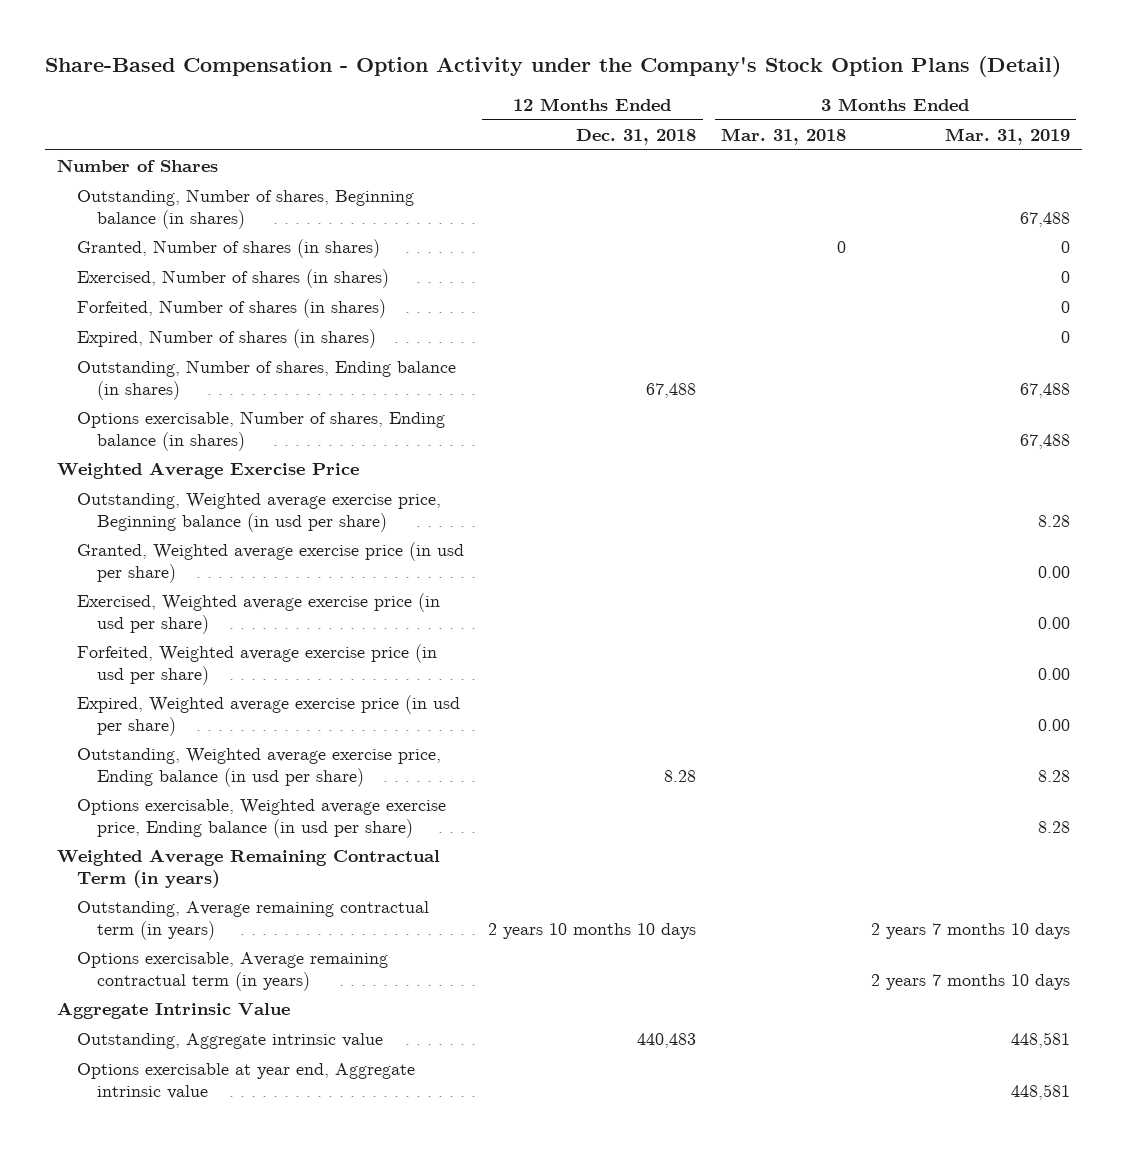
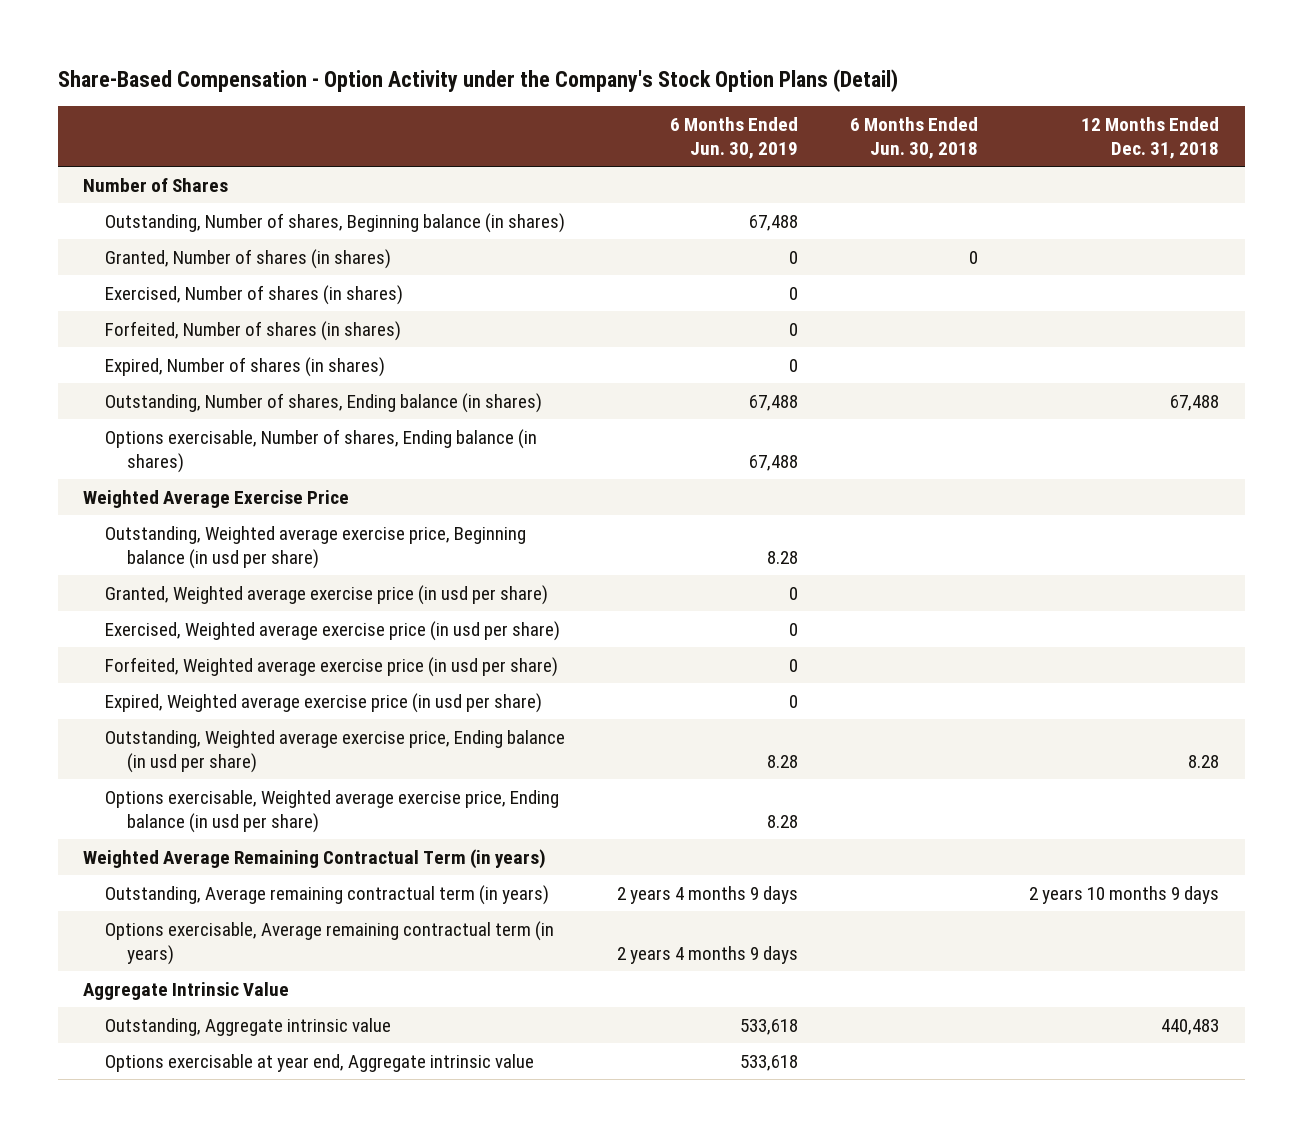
- | 12 Months Ended Dec. 31, 2018 | 3 Months Ended Mar. 31, 2018 | 3 Months Ended Mar. 31, 2019
+ | 6 Months Ended Jun. 30, 2019 | 6 Months Ended Jun. 30, 2018 | 12 Months Ended Dec. 31, 2018
- Outstanding, Average remaining contractual term (in years) | 2 years 10 months 10 days | | 2 years 7 months 10 days
+ Outstanding, Average remaining contractual term (in years) | 2 years 4 months 9 days | | 2 years 10 months 9 days

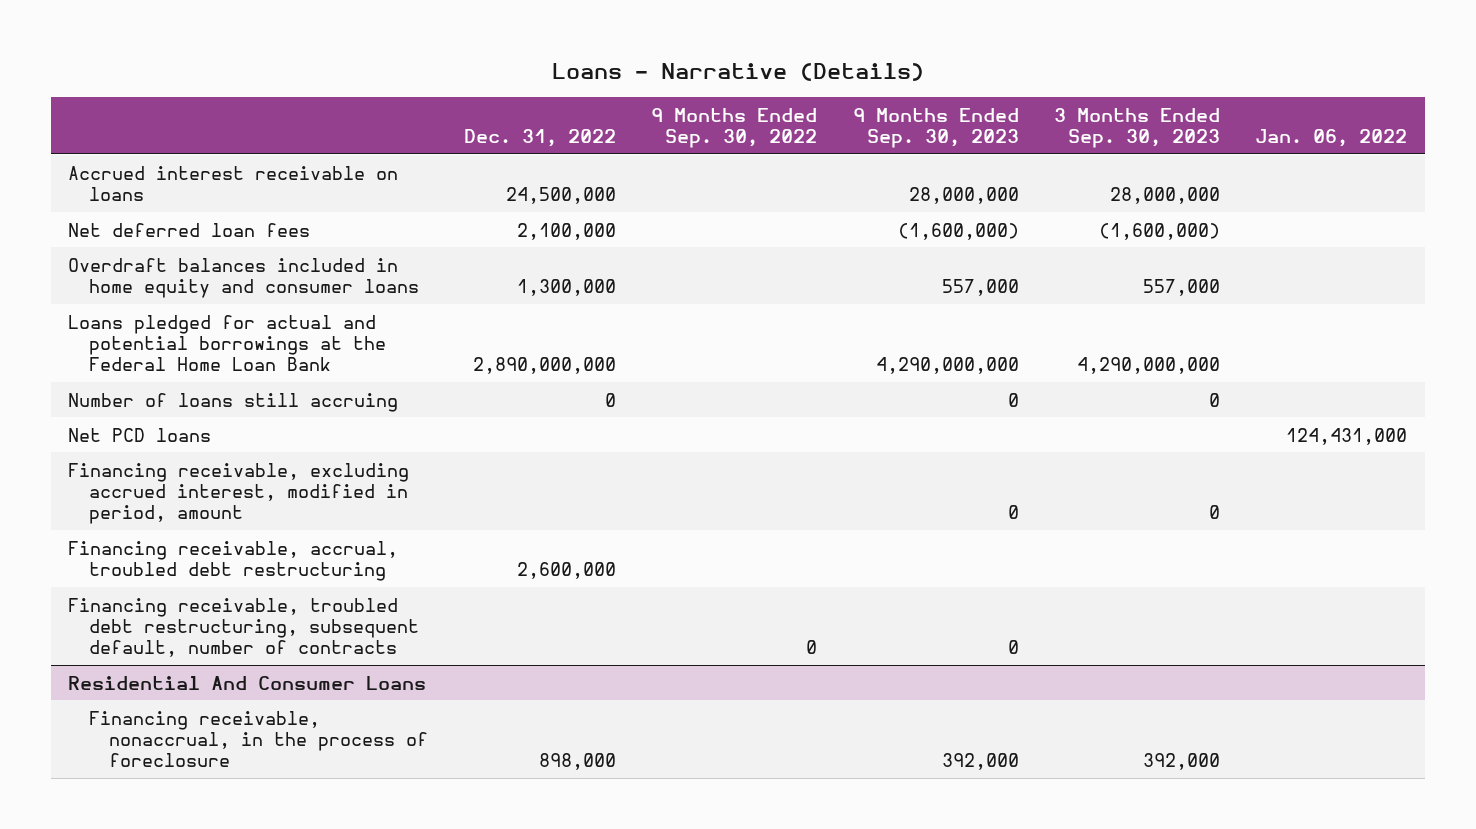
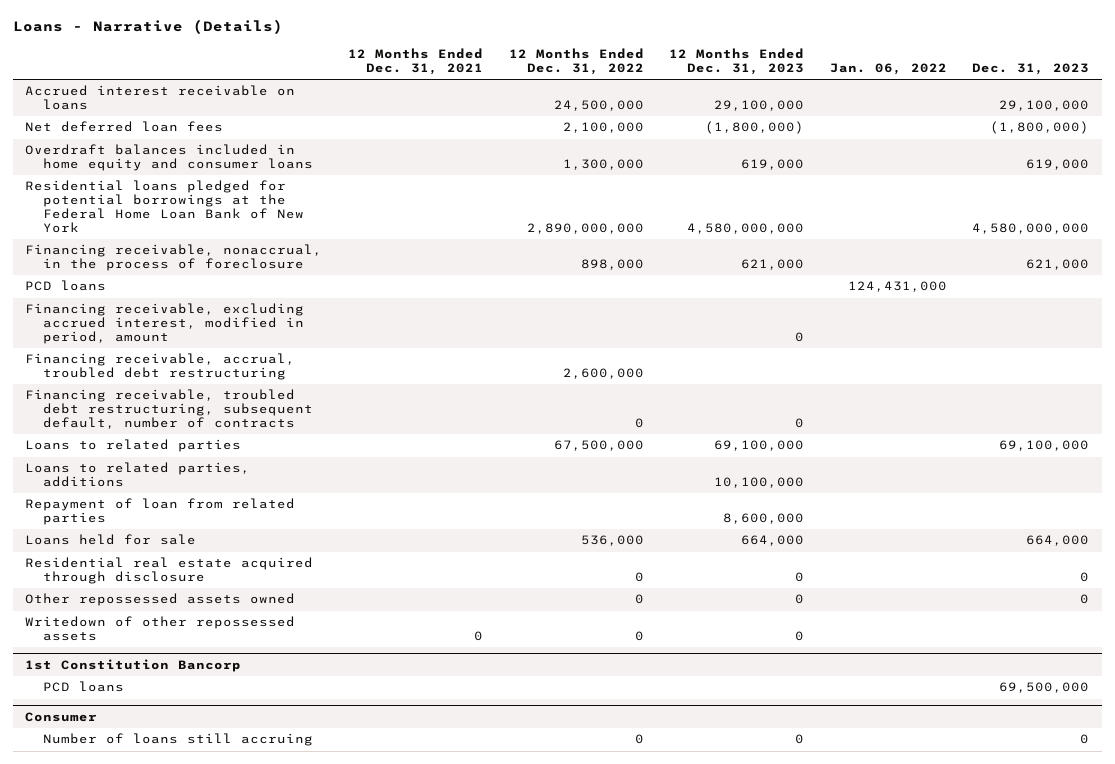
- | Dec. 31, 2022 | 9 Months Ended Sep. 30, 2022 | 9 Months Ended Sep. 30, 2023 | 3 Months Ended Sep. 30, 2023 | Jan. 06, 2022
+ | 12 Months Ended Dec. 31, 2021 | 12 Months Ended Dec. 31, 2022 | 12 Months Ended Dec. 31, 2023 | Jan. 06, 2022 | Dec. 31, 2023
- Loans pledged for actual and potential borrowings at the Federal Home Loan Bank | 2,890,000,000 | | 4,290,000,000 | 4,290,000,000 |
- Number of loans still accruing | 0 | | 0 | 0 |
- Net PCD loans | | | | | 124,431,000
+ Residential loans pledged for potential borrowings at the Federal Home Loan Bank of New York | | 2,890,000,000 | 4,580,000,000 | | 4,580,000,000
+ Financing receivable, nonaccrual, in the process of foreclosure | | 898,000 | 621,000 | | 621,000
+ PCD loans | | | | 124,431,000 |
- Residential And Consumer Loans
- Financing receivable, nonaccrual, in the process of foreclosure | 898,000 | | 392,000 | 392,000 |
+ Loans to related parties | | 67,500,000 | 69,100,000 | | 69,100,000
+ Loans to related parties, additions | | | 10,100,000 | |
+ Repayment of loan from related parties | | | 8,600,000 | |
+ Loans held for sale | | 536,000 | 664,000 | | 664,000
+ Residential real estate acquired through disclosure | | 0 | 0 | | 0
+ Other repossessed assets owned | | 0 | 0 | | 0
+ Writedown of other repossessed assets | 0 | 0 | 0 | |
+ 1st Constitution Bancorp
+ PCD loans | | | | | 69,500,000
+ Consumer
+ Number of loans still accruing | | 0 | 0 | | 0

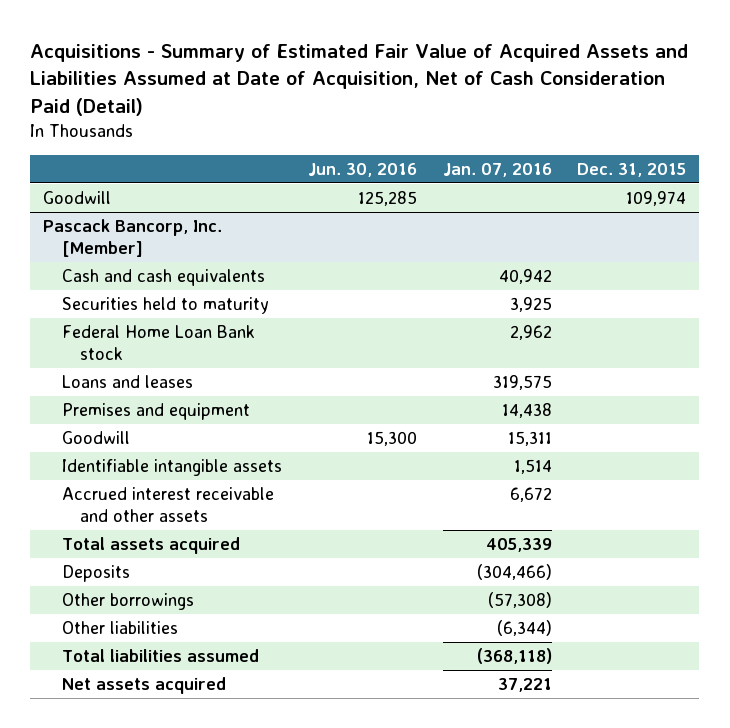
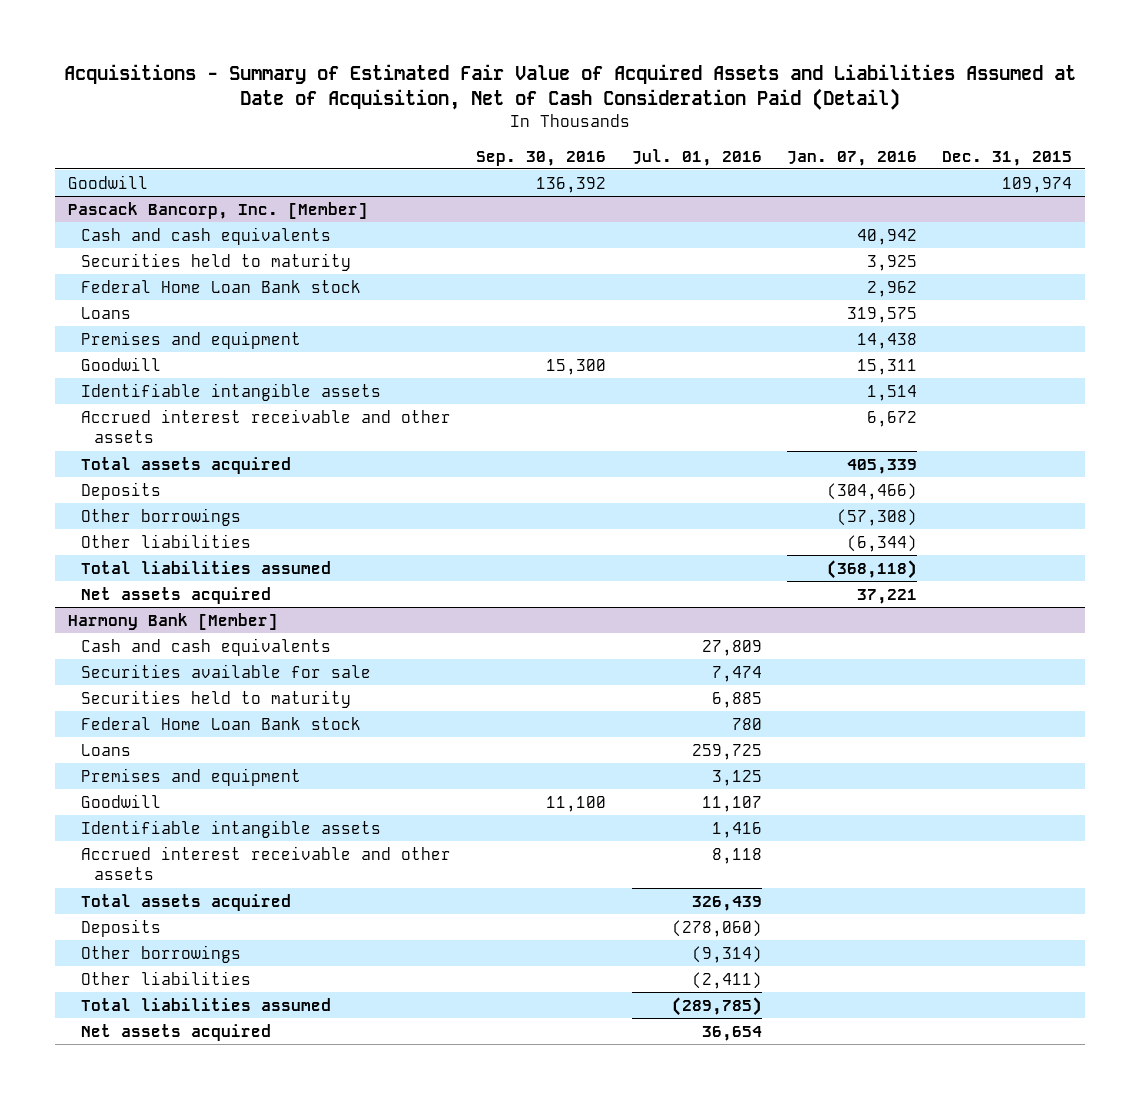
- | Jun. 30, 2016 | Jan. 07, 2016 | Dec. 31, 2015
+ | Sep. 30, 2016 | Jul. 01, 2016 | Jan. 07, 2016 | Dec. 31, 2015
@ Pascack Bancorp, Inc. [Member]
- Loans and leases | | 319,575 |
+ Loans | | | 319,575 |
+ Harmony Bank [Member]
+ Cash and cash equivalents | | 27,809 | |
+ Securities available for sale | | 7,474 | |
+ Securities held to maturity | | 6,885 | |
+ Federal Home Loan Bank stock | | 780 | |
+ Loans | | 259,725 | |
+ Premises and equipment | | 3,125 | |
+ Goodwill | 11,100 | 11,107 | |
+ Identifiable intangible assets | | 1,416 | |
+ Accrued interest receivable and other assets | | 8,118 | |
+ Total assets acquired | | 326,439 | |
+ Deposits | | (278,060) | |
+ Other borrowings | | (9,314) | |
+ Other liabilities | | (2,411) | |
+ Total liabilities assumed | | (289,785) | |
+ Net assets acquired | | 36,654 | |

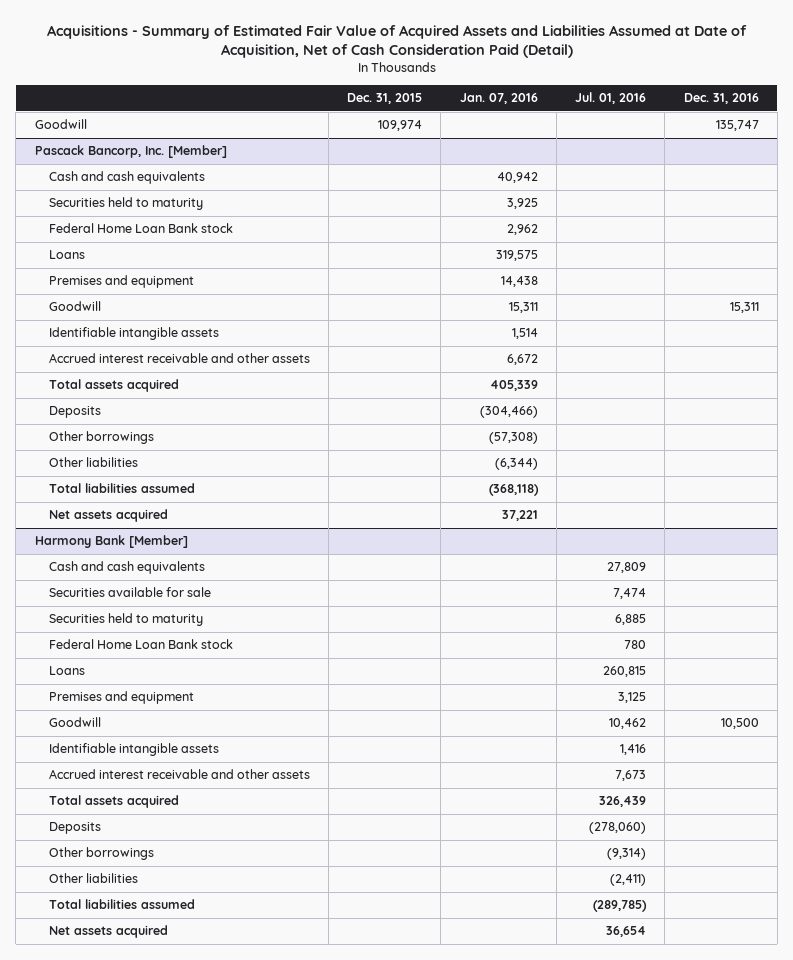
- | Sep. 30, 2016 | Jul. 01, 2016 | Jan. 07, 2016 | Dec. 31, 2015
+ | Dec. 31, 2015 | Jan. 07, 2016 | Jul. 01, 2016 | Dec. 31, 2016
@ Harmony Bank [Member]
- Loans | | 259,725 | |
+ Loans | | | 260,815 |
- Goodwill | 11,100 | 11,107 | |
+ Goodwill | | | 10,462 | 10,500
- Accrued interest receivable and other assets | | 8,118 | |
+ Accrued interest receivable and other assets | | | 7,673 |

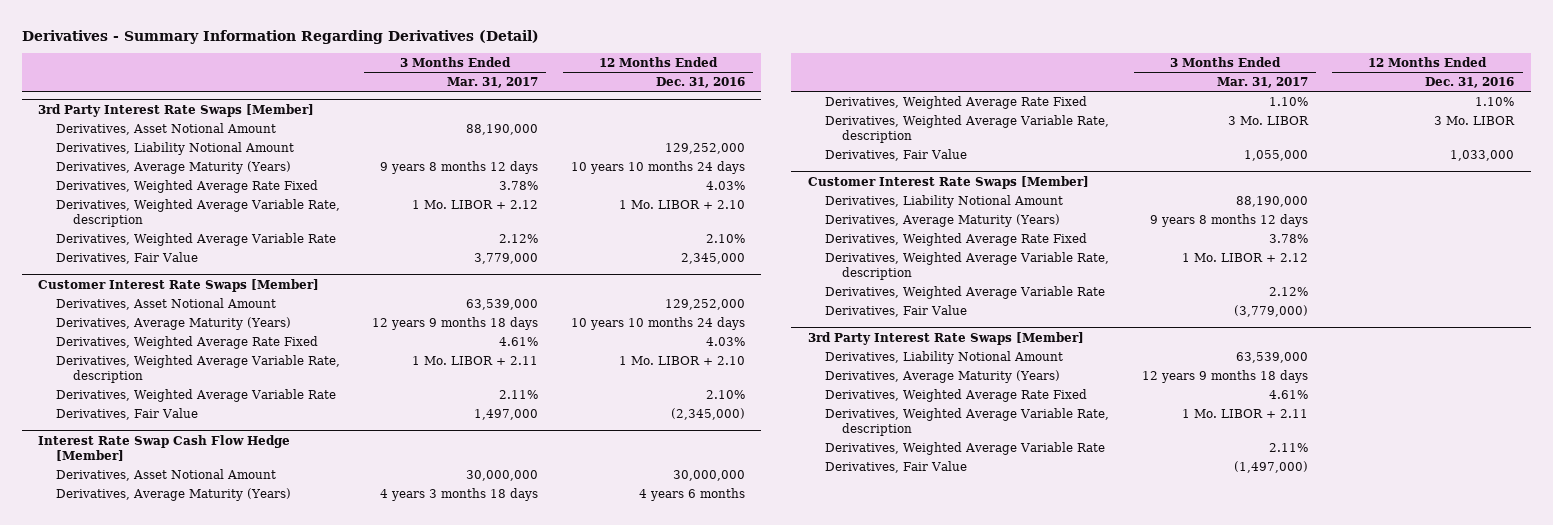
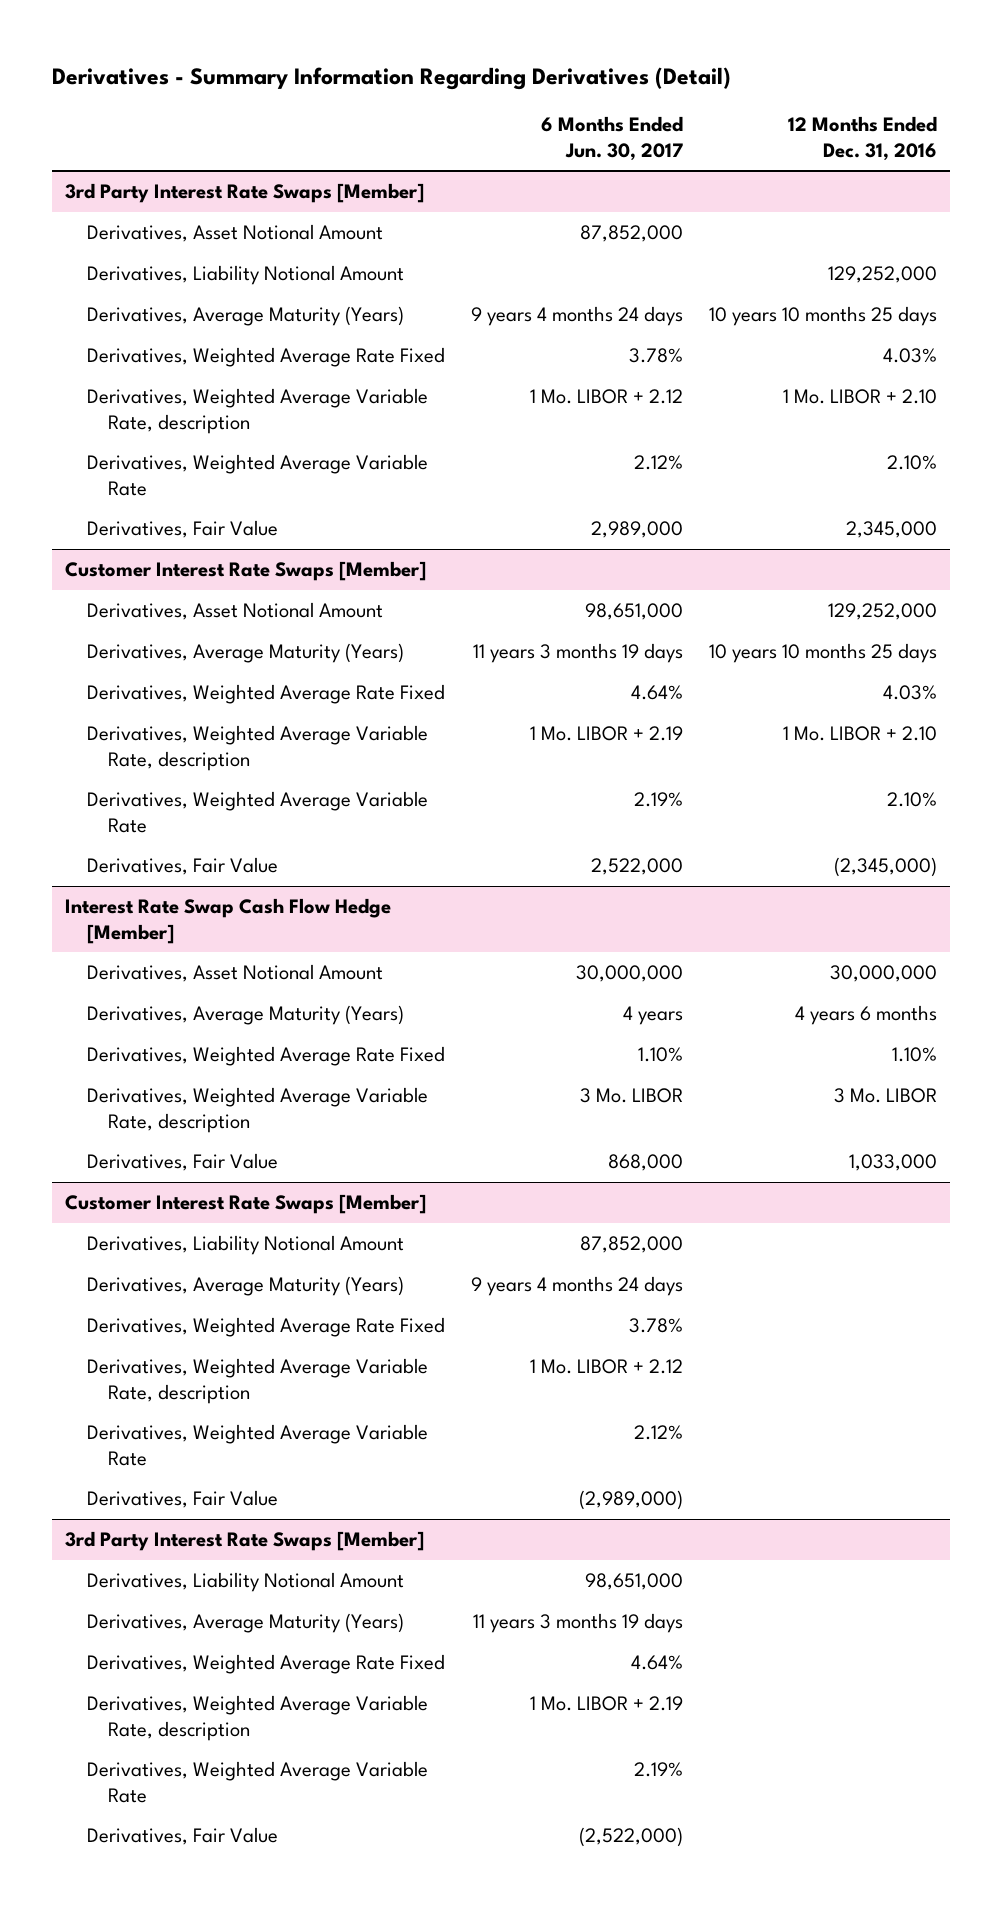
- | 3 Months Ended Mar. 31, 2017 | 12 Months Ended Dec. 31, 2016
+ | 6 Months Ended Jun. 30, 2017 | 12 Months Ended Dec. 31, 2016
@ 3rd Party Interest Rate Swaps [Member]
- Derivatives, Average Maturity (Years) | 9 years 8 months 12 days | 10 years 10 months 24 days
+ Derivatives, Average Maturity (Years) | 9 years 4 months 24 days | 10 years 10 months 25 days
@ Customer Interest Rate Swaps [Member]
- Derivatives, Average Maturity (Years) | 12 years 9 months 18 days | 10 years 10 months 24 days
+ Derivatives, Average Maturity (Years) | 11 years 3 months 19 days | 10 years 10 months 25 days

